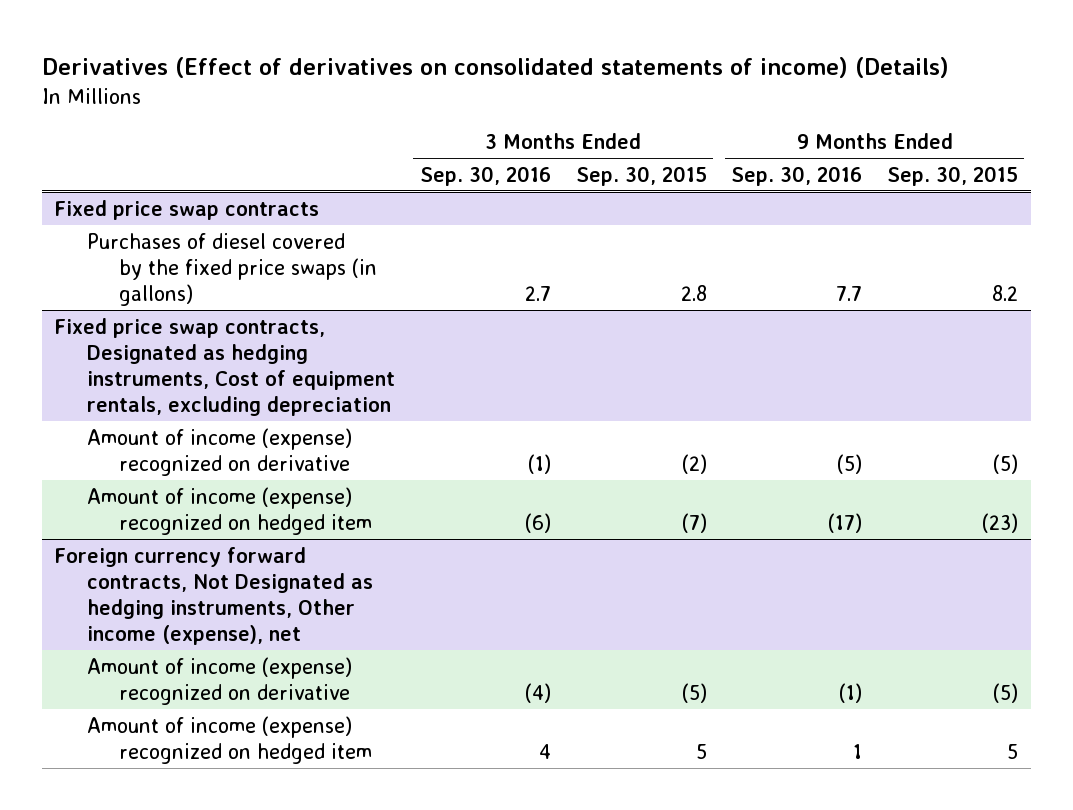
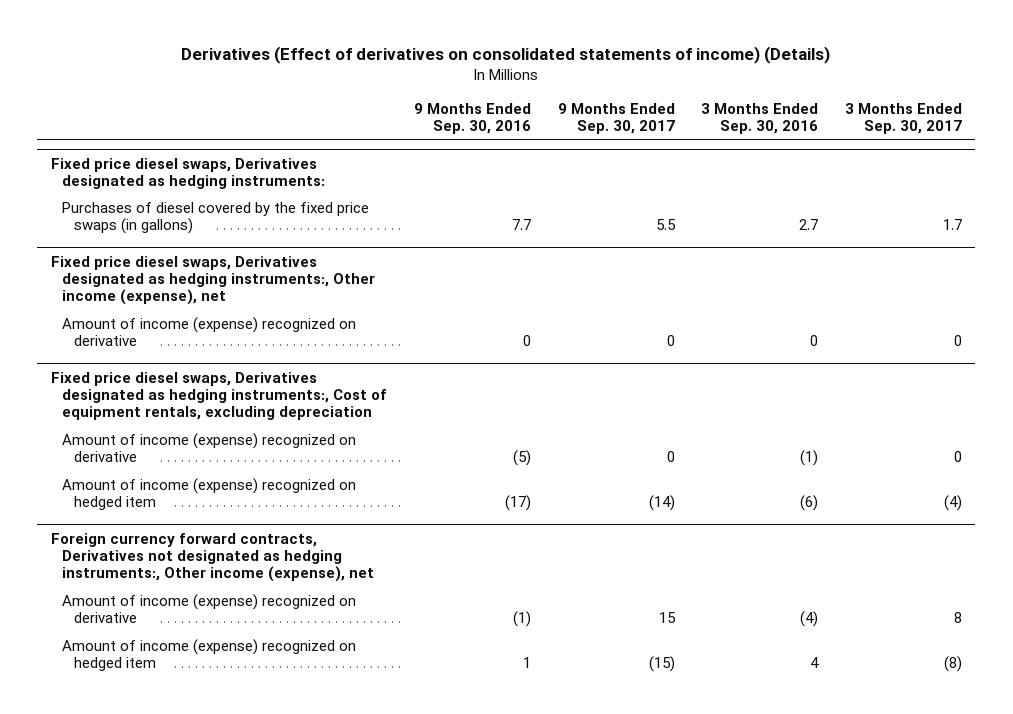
- | 3 Months Ended Sep. 30, 2016 | 3 Months Ended Sep. 30, 2015 | 9 Months Ended Sep. 30, 2016 | 9 Months Ended Sep. 30, 2015
+ | 9 Months Ended Sep. 30, 2016 | 9 Months Ended Sep. 30, 2017 | 3 Months Ended Sep. 30, 2016 | 3 Months Ended Sep. 30, 2017
- Fixed price swap contracts
+ Fixed price diesel swaps, Derivatives designated as hedging instruments:
- Fixed price swap contracts, Designated as hedging instruments, Cost of equipment rentals, excluding depreciation
+ Fixed price diesel swaps, Derivatives designated as hedging instruments:, Other income (expense), net
+ Amount of income (expense) recognized on derivative | 0 | 0 | 0 | 0
+ Fixed price diesel swaps, Derivatives designated as hedging instruments:, Cost of equipment rentals, excluding depreciation
- Foreign currency forward contracts, Not Designated as hedging instruments, Other income (expense), net
+ Foreign currency forward contracts, Derivatives not designated as hedging instruments:, Other income (expense), net

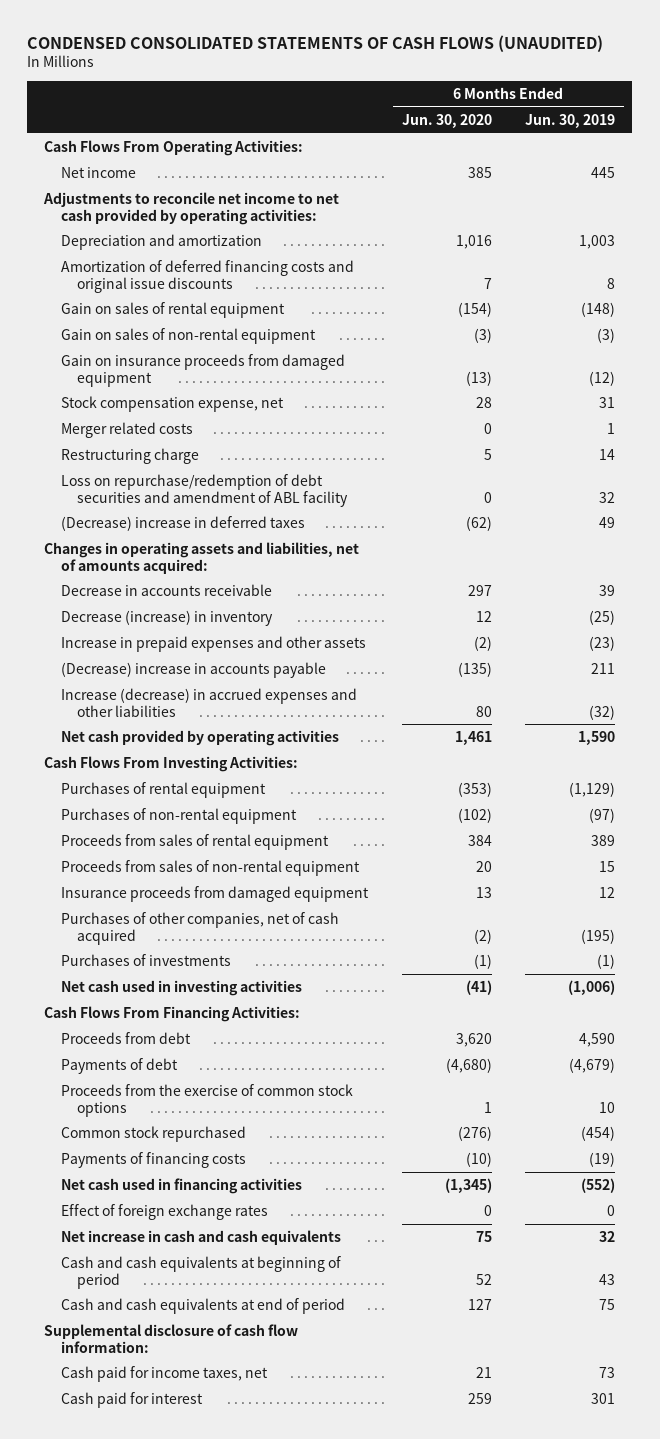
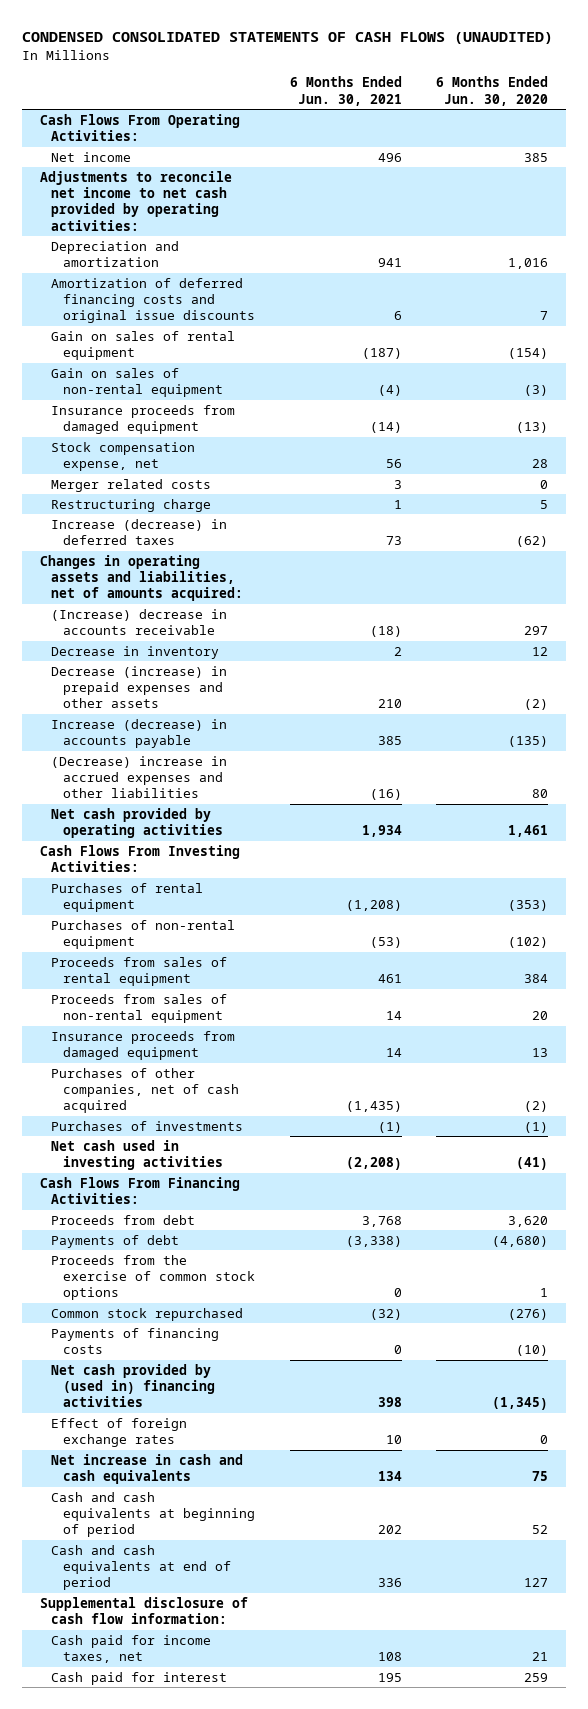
- | 6 Months Ended Jun. 30, 2020 | 6 Months Ended Jun. 30, 2019
+ | 6 Months Ended Jun. 30, 2021 | 6 Months Ended Jun. 30, 2020
- Gain on insurance proceeds from damaged equipment | (13) | (12)
+ Insurance proceeds from damaged equipment | (14) | (13)
- Loss on repurchase/redemption of debt securities and amendment of ABL facility | 0 | 32
- (Decrease) increase in deferred taxes | (62) | 49
+ Increase (decrease) in deferred taxes | 73 | (62)
- Decrease in accounts receivable | 297 | 39
- Decrease (increase) in inventory | 12 | (25)
- Increase in prepaid expenses and other assets | (2) | (23)
- (Decrease) increase in accounts payable | (135) | 211
- Increase (decrease) in accrued expenses and other liabilities | 80 | (32)
+ (Increase) decrease in accounts receivable | (18) | 297
+ Decrease in inventory | 2 | 12
+ Decrease (increase) in prepaid expenses and other assets | 210 | (2)
+ Increase (decrease) in accounts payable | 385 | (135)
+ (Decrease) increase in accrued expenses and other liabilities | (16) | 80
- Net cash used in financing activities | (1,345) | (552)
+ Net cash provided by (used in) financing activities | 398 | (1,345)

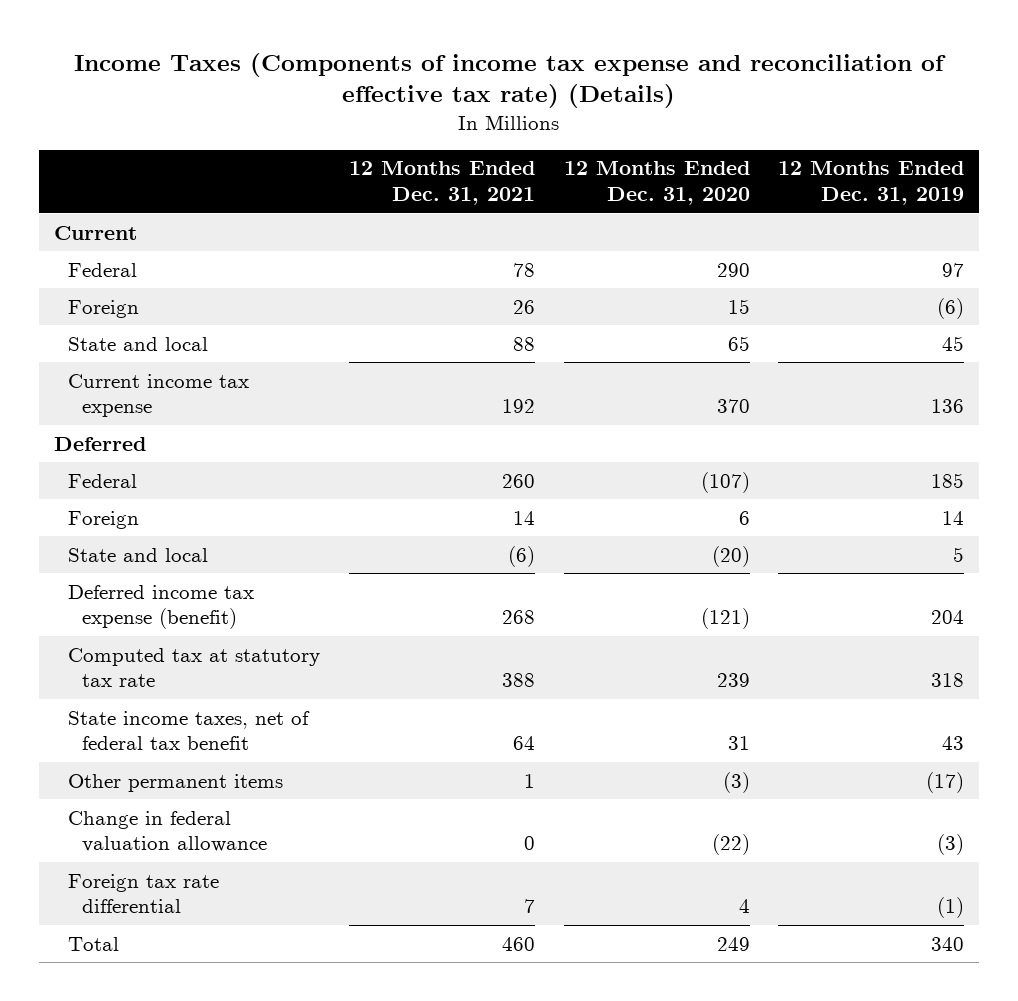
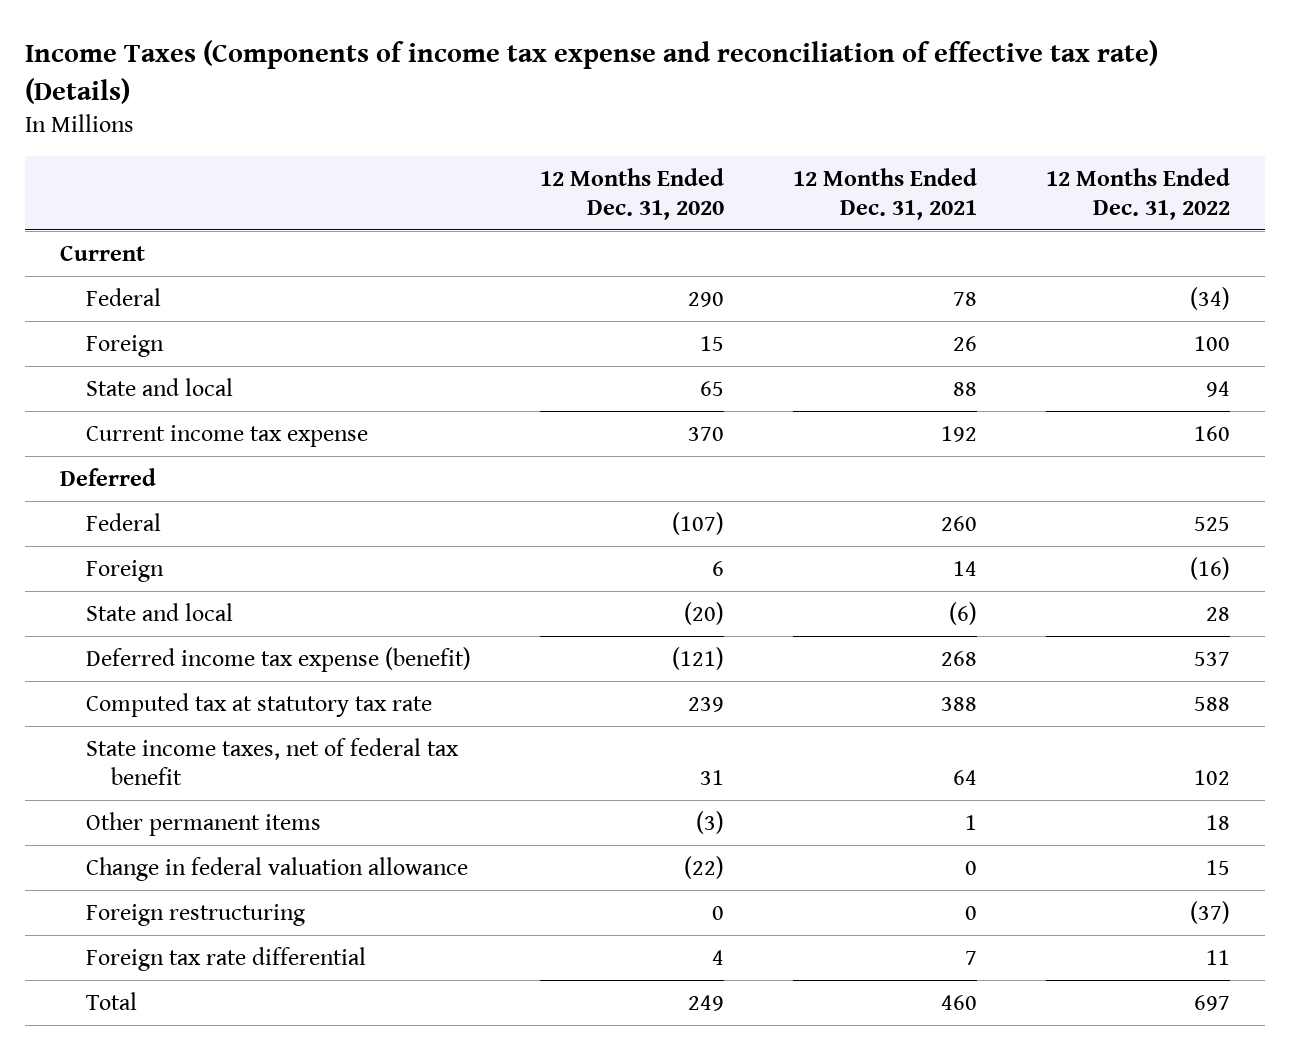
- | 12 Months Ended Dec. 31, 2021 | 12 Months Ended Dec. 31, 2020 | 12 Months Ended Dec. 31, 2019
+ | 12 Months Ended Dec. 31, 2020 | 12 Months Ended Dec. 31, 2021 | 12 Months Ended Dec. 31, 2022
+ Foreign restructuring | 0 | 0 | (37)

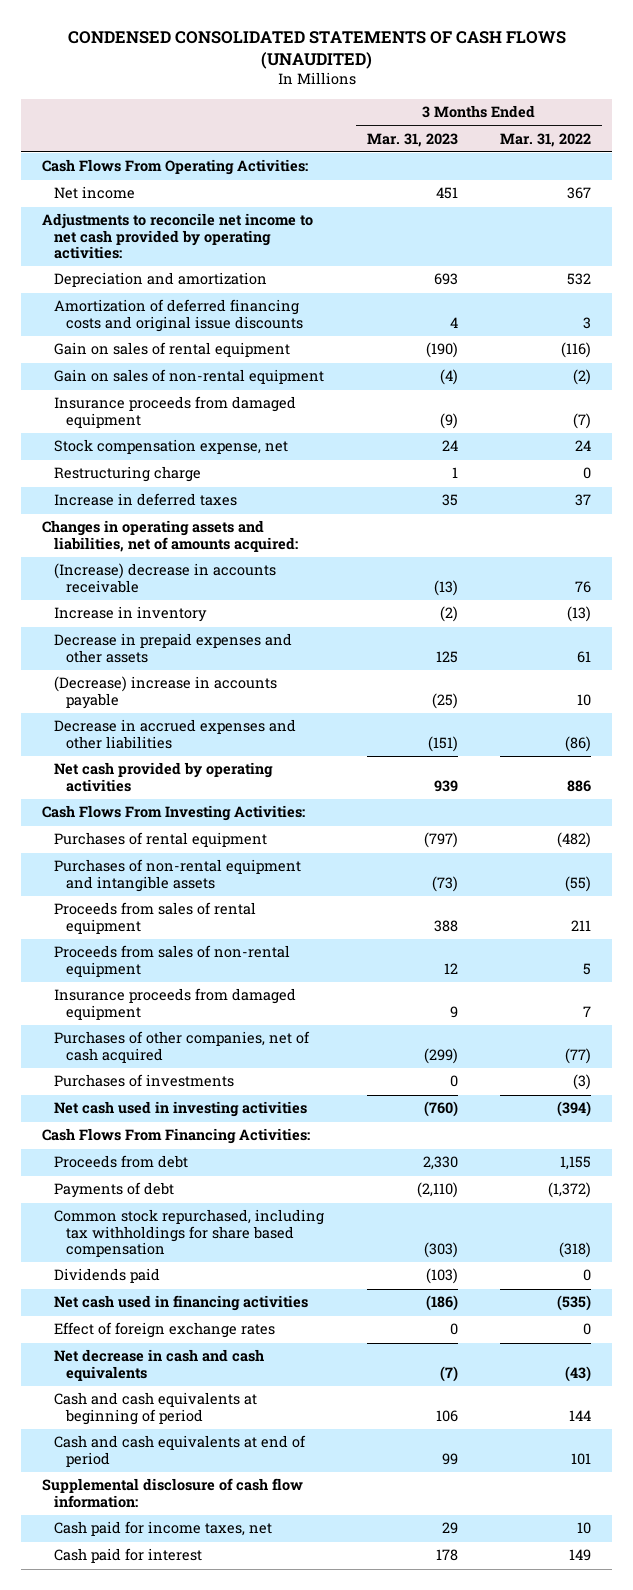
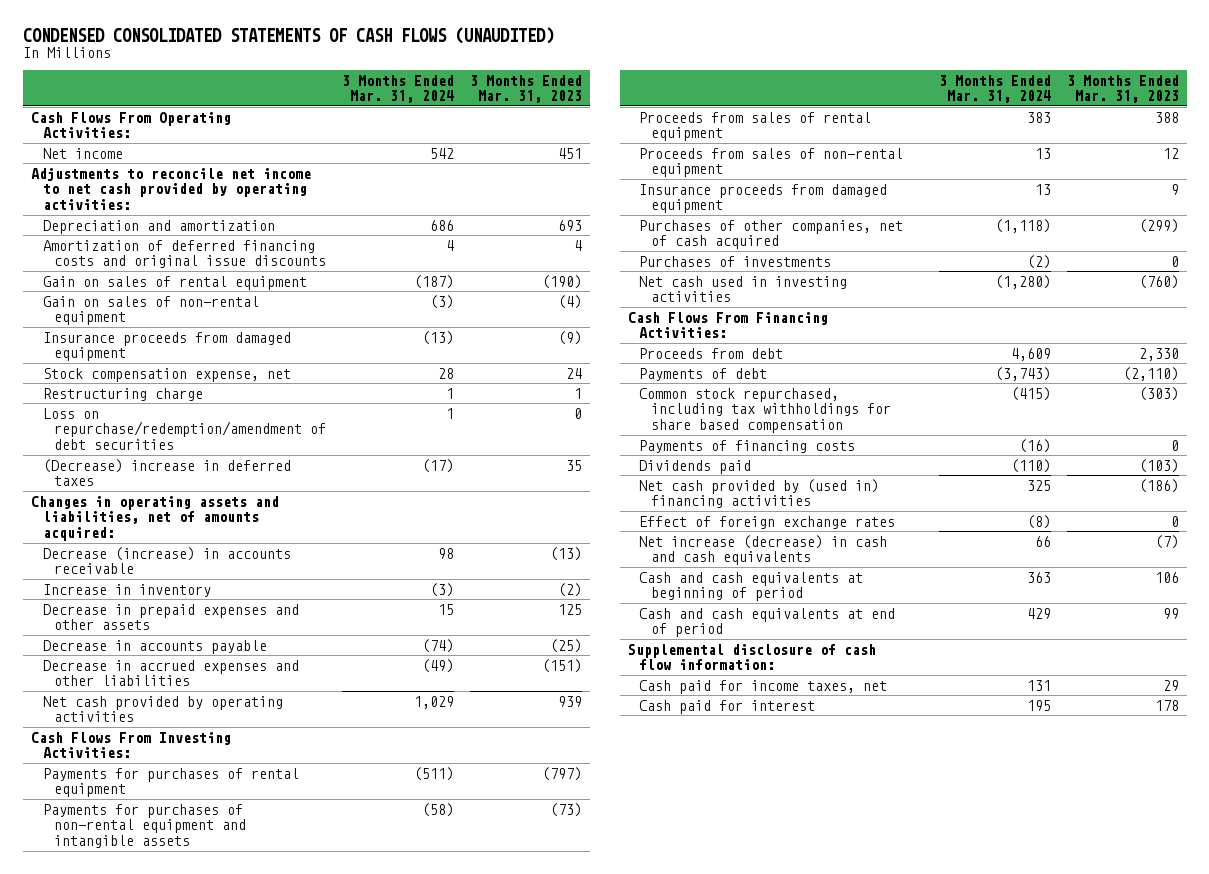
- | 3 Months Ended Mar. 31, 2023 | 3 Months Ended Mar. 31, 2022
+ | 3 Months Ended Mar. 31, 2024 | 3 Months Ended Mar. 31, 2023
- Increase in deferred taxes | 35 | 37
+ Loss on repurchase/redemption/amendment of debt securities | 1 | 0
+ (Decrease) increase in deferred taxes | (17) | 35
- (Increase) decrease in accounts receivable | (13) | 76
+ Decrease (increase) in accounts receivable | 98 | (13)
- (Decrease) increase in accounts payable | (25) | 10
+ Decrease in accounts payable | (74) | (25)
- Purchases of rental equipment | (797) | (482)
- Purchases of non-rental equipment and intangible assets | (73) | (55)
+ Payments for purchases of rental equipment | (511) | (797)
+ Payments for purchases of non-rental equipment and intangible assets | (58) | (73)
+ Payments of financing costs | (16) | 0
- Net cash used in financing activities | (186) | (535)
+ Net cash provided by (used in) financing activities | 325 | (186)
- Net decrease in cash and cash equivalents | (7) | (43)
+ Net increase (decrease) in cash and cash equivalents | 66 | (7)

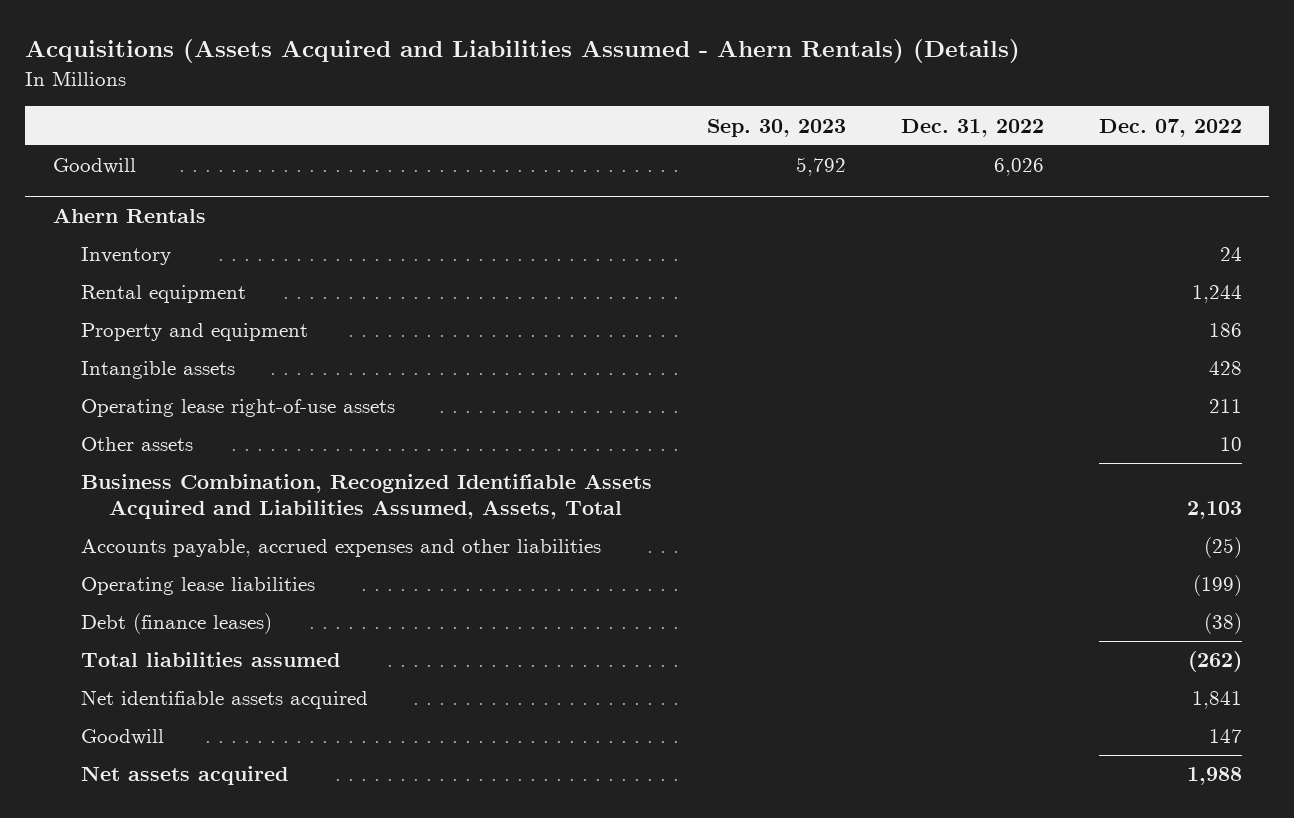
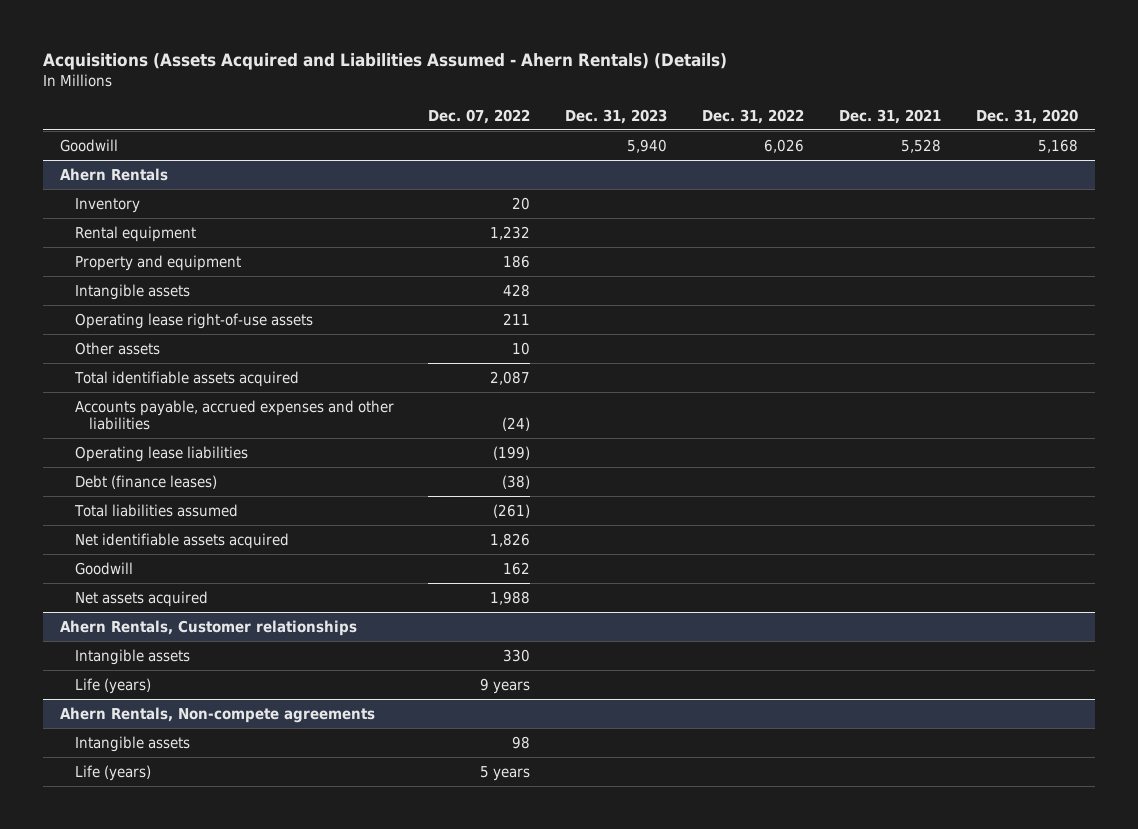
- | Sep. 30, 2023 | Dec. 31, 2022 | Dec. 07, 2022
+ | Dec. 07, 2022 | Dec. 31, 2023 | Dec. 31, 2022 | Dec. 31, 2021 | Dec. 31, 2020
@ Ahern Rentals
- Inventory | | | 24
- Rental equipment | | | 1,244
+ Inventory | 20 | | | |
+ Rental equipment | 1,232 | | | |
- Business Combination, Recognized Identifiable Assets Acquired and Liabilities Assumed, Assets, Total | | | 2,103
- Accounts payable, accrued expenses and other liabilities | | | (25)
+ Total identifiable assets acquired | 2,087 | | | |
+ Accounts payable, accrued expenses and other liabilities | (24) | | | |
- Total liabilities assumed | | | (262)
- Net identifiable assets acquired | | | 1,841
- Goodwill | | | 147
+ Total liabilities assumed | (261) | | | |
+ Net identifiable assets acquired | 1,826 | | | |
+ Goodwill | 162 | | | |
+ Ahern Rentals, Customer relationships
+ Intangible assets | 330 | | | |
+ Life (years) | 9 years | | | |
+ Ahern Rentals, Non-compete agreements
+ Intangible assets | 98 | | | |
+ Life (years) | 5 years | | | |

